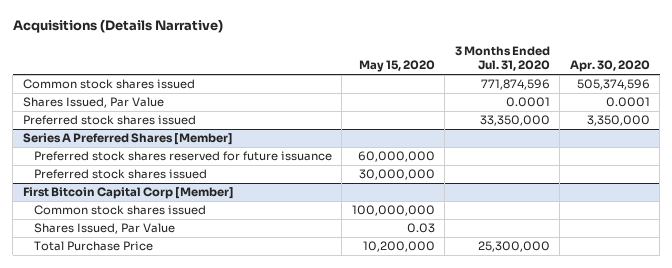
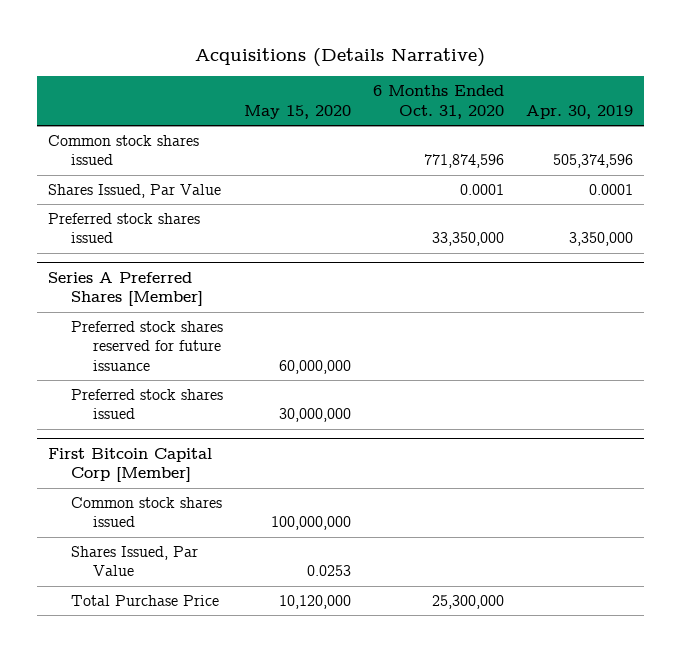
- | May 15, 2020 | 3 Months Ended Jul. 31, 2020 | Apr. 30, 2020
+ | May 15, 2020 | 6 Months Ended Oct. 31, 2020 | Apr. 30, 2019
@ First Bitcoin Capital Corp [Member]
- Shares Issued, Par Value | 0.03 | |
- Total Purchase Price | 10,200,000 | 25,300,000 |
+ Shares Issued, Par Value | 0.0253 | |
+ Total Purchase Price | 10,120,000 | 25,300,000 |

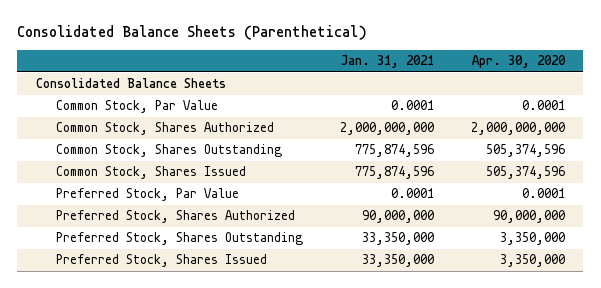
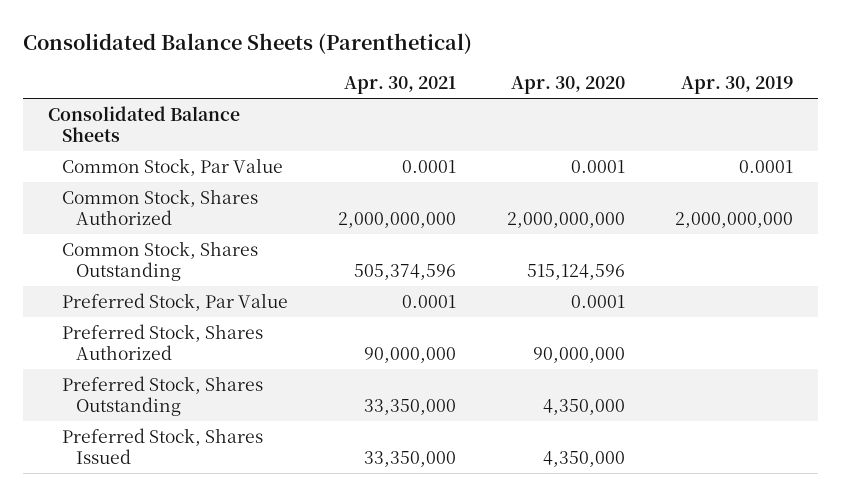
- | Jan. 31, 2021 | Apr. 30, 2020
+ | Apr. 30, 2021 | Apr. 30, 2020 | Apr. 30, 2019
- Common Stock, Shares Outstanding | 775,874,596 | 505,374,596
- Common Stock, Shares Issued | 775,874,596 | 505,374,596
+ Common Stock, Shares Outstanding | 505,374,596 | 515,124,596 |
- Preferred Stock, Shares Outstanding | 33,350,000 | 3,350,000
- Preferred Stock, Shares Issued | 33,350,000 | 3,350,000
+ Preferred Stock, Shares Outstanding | 33,350,000 | 4,350,000 |
+ Preferred Stock, Shares Issued | 33,350,000 | 4,350,000 |

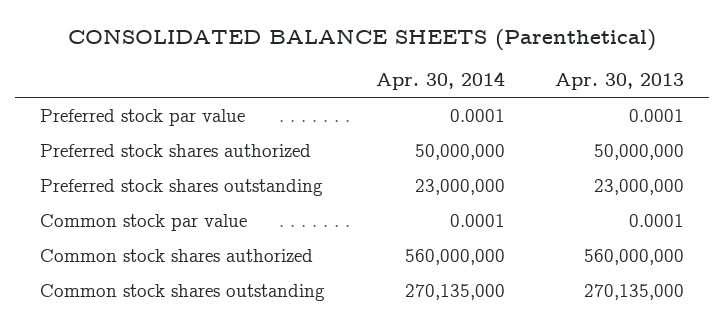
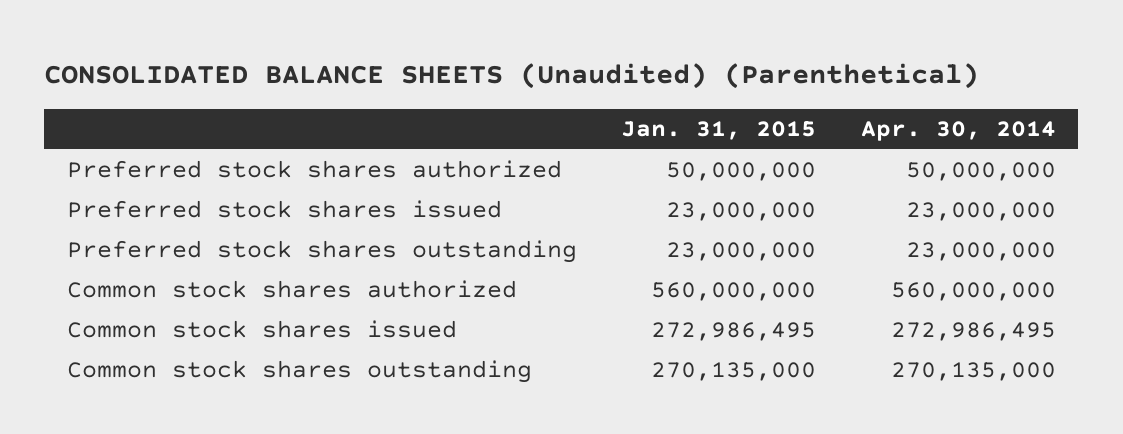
- CONSOLIDATED BALANCE SHEETS (Parenthetical)
+ CONSOLIDATED BALANCE SHEETS (Unaudited) (Parenthetical)
- | Apr. 30, 2014 | Apr. 30, 2013
+ | Jan. 31, 2015 | Apr. 30, 2014
- Preferred stock par value | 0.0001 | 0.0001
+ Preferred stock shares issued | 23,000,000 | 23,000,000
- Common stock par value | 0.0001 | 0.0001
+ Common stock shares issued | 272,986,495 | 272,986,495

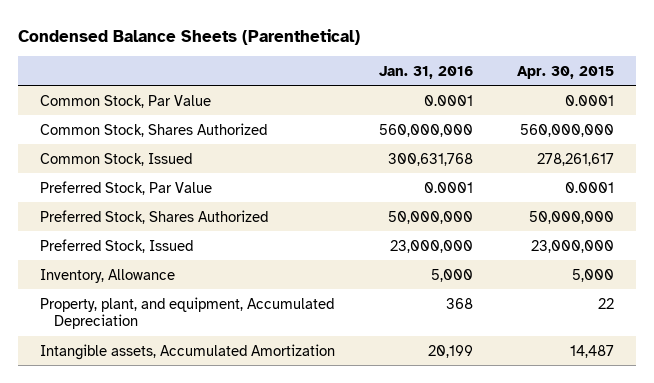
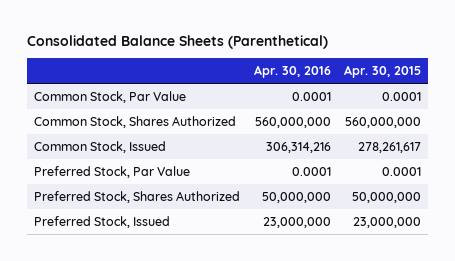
- Condensed Balance Sheets (Parenthetical)
+ Consolidated Balance Sheets (Parenthetical)
- | Jan. 31, 2016 | Apr. 30, 2015
+ | Apr. 30, 2016 | Apr. 30, 2015
- Inventory, Allowance | 5,000 | 5,000
- Property, plant, and equipment, Accumulated Depreciation | 368 | 22
- Intangible assets, Accumulated Amortization | 20,199 | 14,487

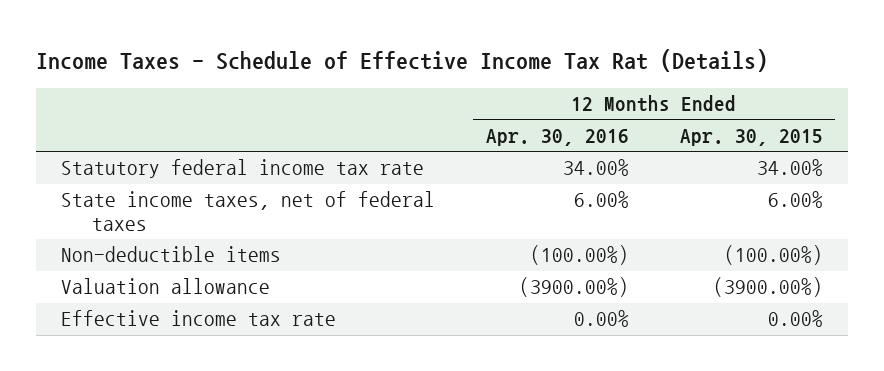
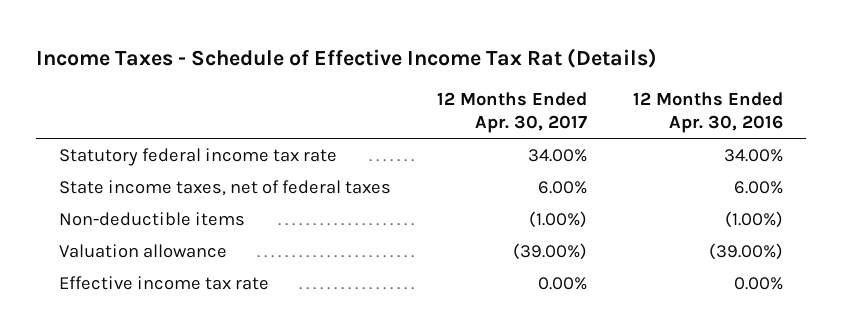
- | 12 Months Ended Apr. 30, 2016 | 12 Months Ended Apr. 30, 2015
+ | 12 Months Ended Apr. 30, 2017 | 12 Months Ended Apr. 30, 2016
- Non-deductible items | (100.00%) | (100.00%)
- Valuation allowance | (3900.00%) | (3900.00%)
+ Non-deductible items | (1.00%) | (1.00%)
+ Valuation allowance | (39.00%) | (39.00%)

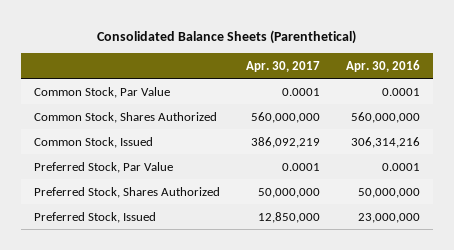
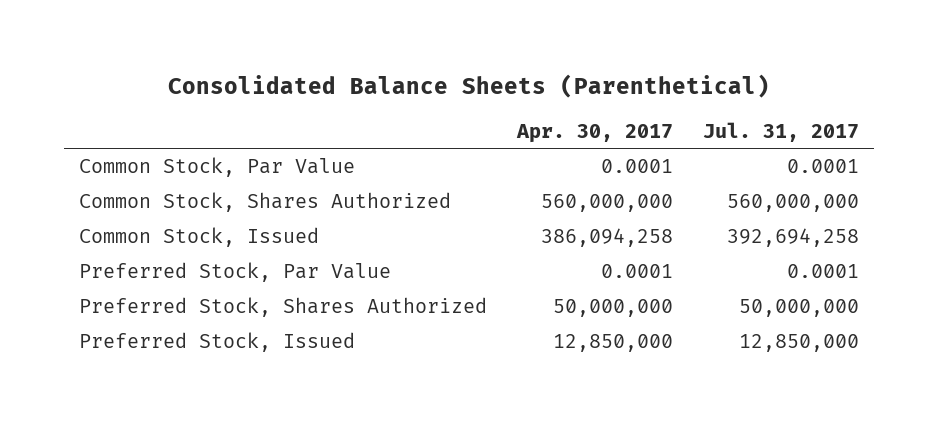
- | Apr. 30, 2017 | Apr. 30, 2016
+ | Apr. 30, 2017 | Jul. 31, 2017
- Common Stock, Issued | 386,092,219 | 306,314,216
+ Common Stock, Issued | 386,094,258 | 392,694,258

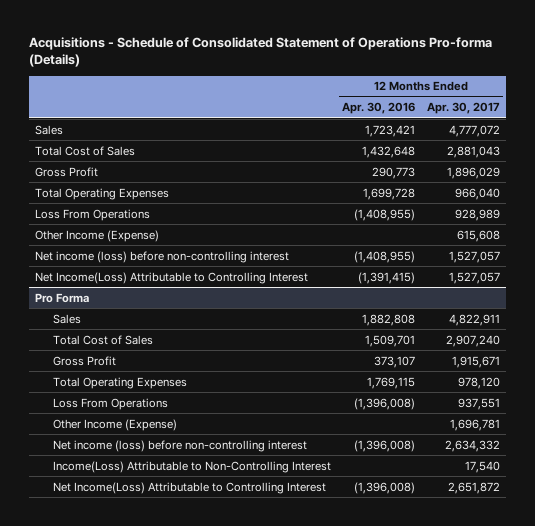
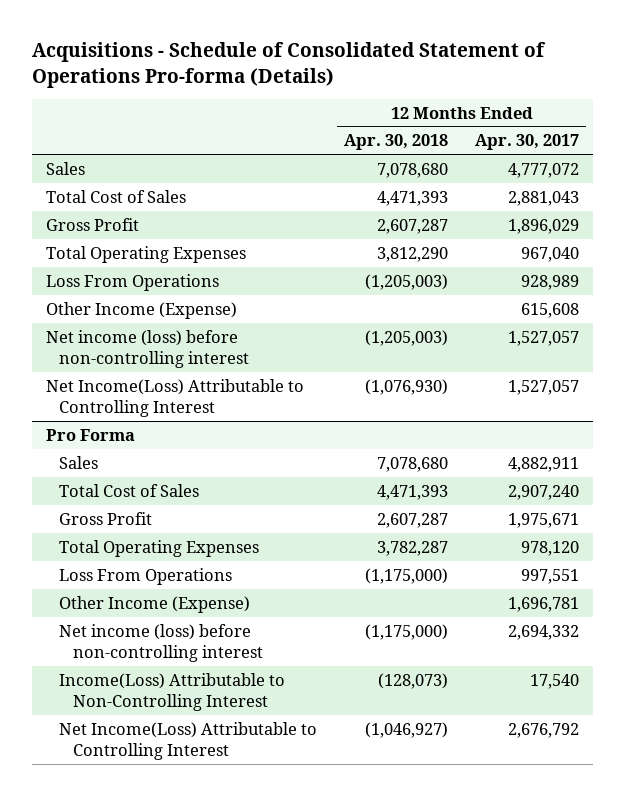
- | 12 Months Ended Apr. 30, 2016 | 12 Months Ended Apr. 30, 2017
+ | 12 Months Ended Apr. 30, 2018 | 12 Months Ended Apr. 30, 2017
- Total Operating Expenses | 1,699,728 | 966,040
+ Total Operating Expenses | 3,812,290 | 967,040
@ Pro Forma
- Sales | 1,882,808 | 4,822,911
+ Sales | 7,078,680 | 4,882,911
- Gross Profit | 373,107 | 1,915,671
+ Gross Profit | 2,607,287 | 1,975,671
- Loss From Operations | (1,396,008) | 937,551
+ Loss From Operations | (1,175,000) | 997,551
- Net income (loss) before non-controlling interest | (1,396,008) | 2,634,332
+ Net income (loss) before non-controlling interest | (1,175,000) | 2,694,332
- Net Income(Loss) Attributable to Controlling Interest | (1,396,008) | 2,651,872
+ Net Income(Loss) Attributable to Controlling Interest | (1,046,927) | 2,676,792

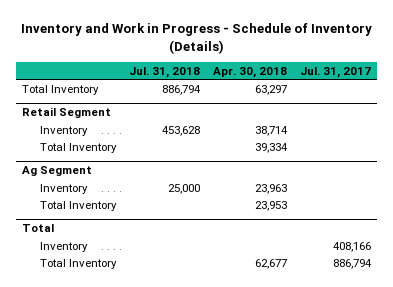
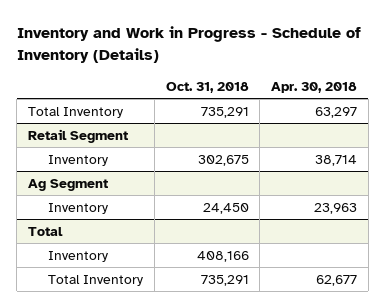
- | Jul. 31, 2018 | Apr. 30, 2018 | Jul. 31, 2017
+ | Oct. 31, 2018 | Apr. 30, 2018
@ Retail Segment
- Total Inventory | | 39,334 |
@ Ag Segment
- Total Inventory | | 23,953 |

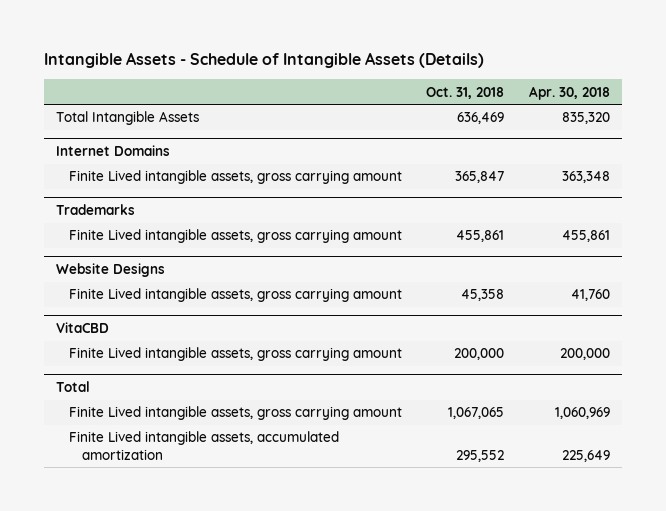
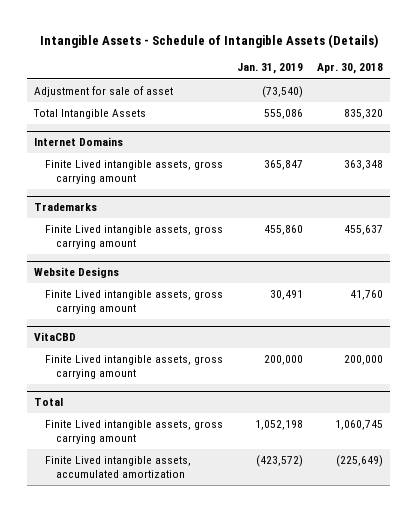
- | Oct. 31, 2018 | Apr. 30, 2018
+ | Jan. 31, 2019 | Apr. 30, 2018
+ Adjustment for sale of asset | (73,540) |
@ Trademarks
- Finite Lived intangible assets, gross carrying amount | 455,861 | 455,861
+ Finite Lived intangible assets, gross carrying amount | 455,860 | 455,637
@ Total
- Finite Lived intangible assets, gross carrying amount | 1,067,065 | 1,060,969
- Finite Lived intangible assets, accumulated amortization | 295,552 | 225,649
+ Finite Lived intangible assets, gross carrying amount | 1,052,198 | 1,060,745
+ Finite Lived intangible assets, accumulated amortization | (423,572) | (225,649)

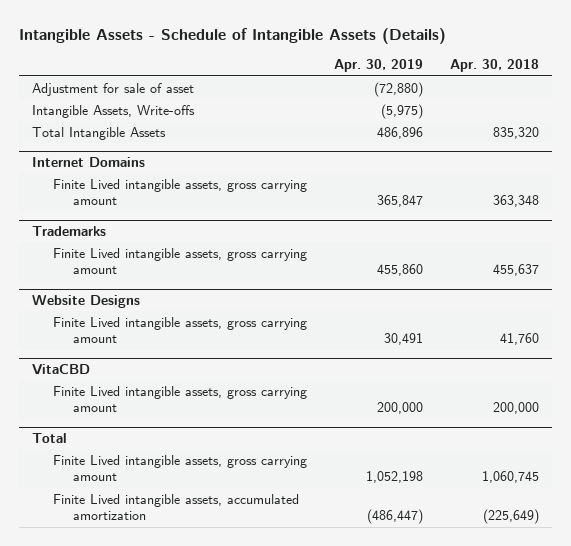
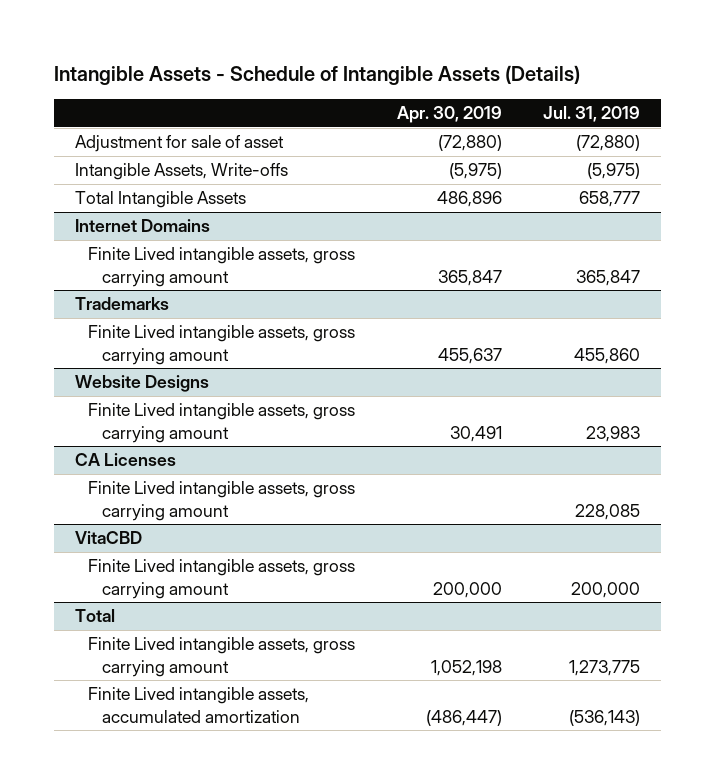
- | Apr. 30, 2019 | Apr. 30, 2018
+ | Apr. 30, 2019 | Jul. 31, 2019
@ Trademarks
- Finite Lived intangible assets, gross carrying amount | 455,860 | 455,637
+ Finite Lived intangible assets, gross carrying amount | 455,637 | 455,860
+ CA Licenses
+ Finite Lived intangible assets, gross carrying amount | | 228,085

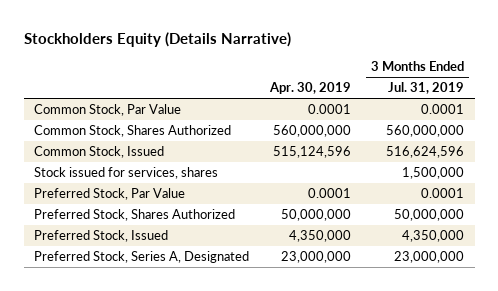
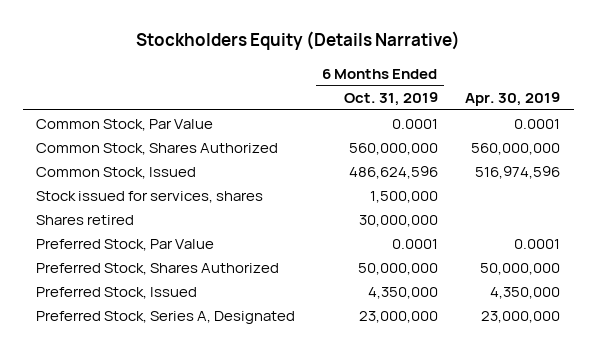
- | Apr. 30, 2019 | 3 Months Ended Jul. 31, 2019
+ | 6 Months Ended Oct. 31, 2019 | Apr. 30, 2019
- Common Stock, Issued | 515,124,596 | 516,624,596
+ Common Stock, Issued | 486,624,596 | 516,974,596
+ Shares retired | 30,000,000 |

